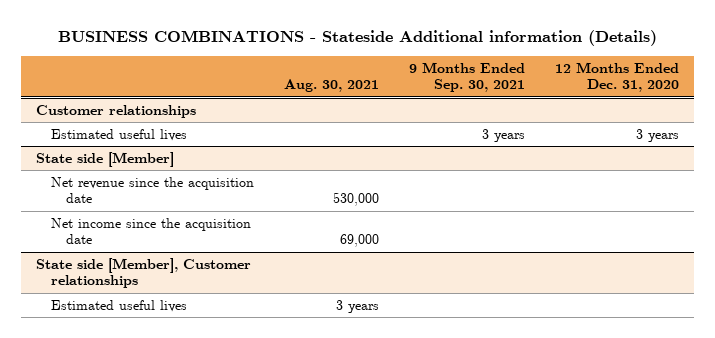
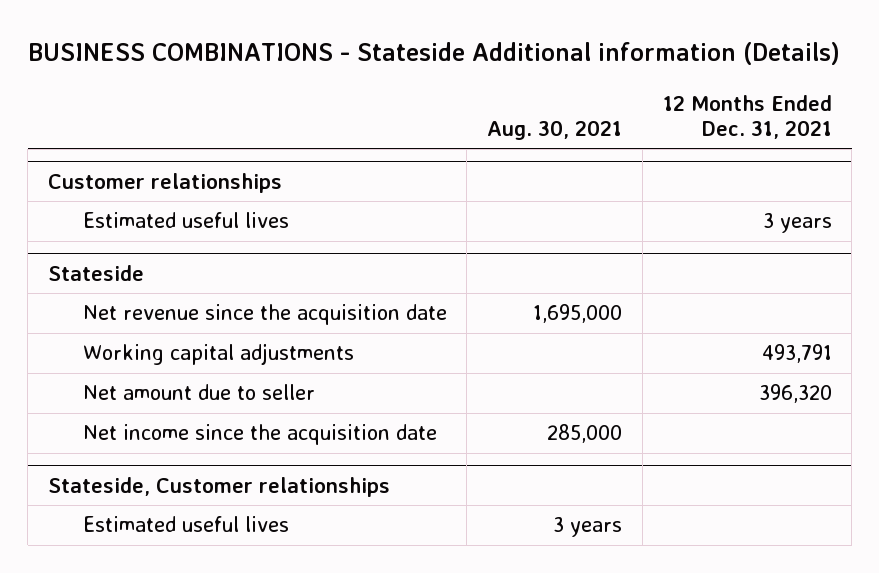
- | Aug. 30, 2021 | 9 Months Ended Sep. 30, 2021 | 12 Months Ended Dec. 31, 2020
+ | Aug. 30, 2021 | 12 Months Ended Dec. 31, 2021
- State side [Member]
- Net revenue since the acquisition date | 530,000 | |
- Net income since the acquisition date | 69,000 | |
- State side [Member], Customer relationships
+ Stateside
+ Net revenue since the acquisition date | 1,695,000 |
+ Working capital adjustments | | 493,791
+ Net amount due to seller | | 396,320
+ Net income since the acquisition date | 285,000 |
+ Stateside, Customer relationships

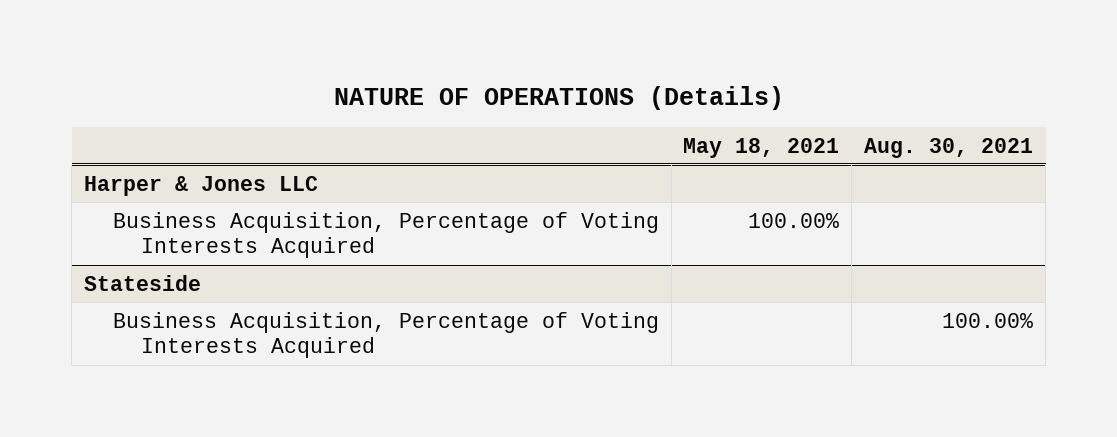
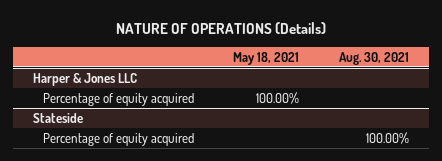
@ Harper & Jones LLC
- Business Acquisition, Percentage of Voting Interests Acquired | 100.00% |
+ Percentage of equity acquired | 100.00% |
@ Stateside
- Business Acquisition, Percentage of Voting Interests Acquired | | 100.00%
+ Percentage of equity acquired | | 100.00%

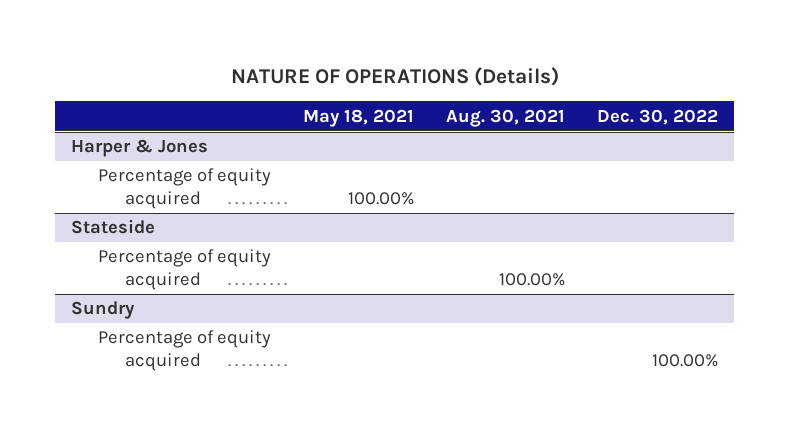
- | May 18, 2021 | Aug. 30, 2021
+ | May 18, 2021 | Aug. 30, 2021 | Dec. 30, 2022
- Harper & Jones LLC
+ Harper & Jones
+ Sundry
+ Percentage of equity acquired | | | 100.00%

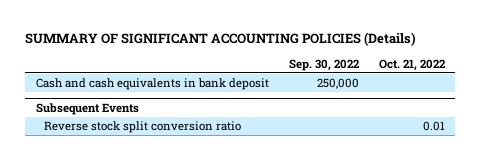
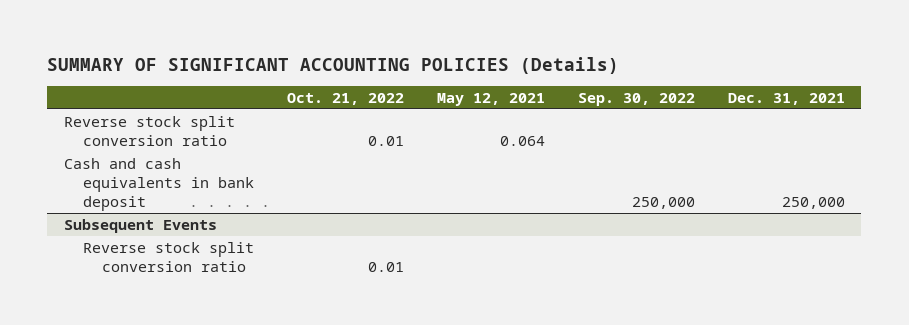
- | Sep. 30, 2022 | Oct. 21, 2022
+ | Oct. 21, 2022 | May 12, 2021 | Sep. 30, 2022 | Dec. 31, 2021
+ Reverse stock split conversion ratio | 0.01 | 0.064 | |

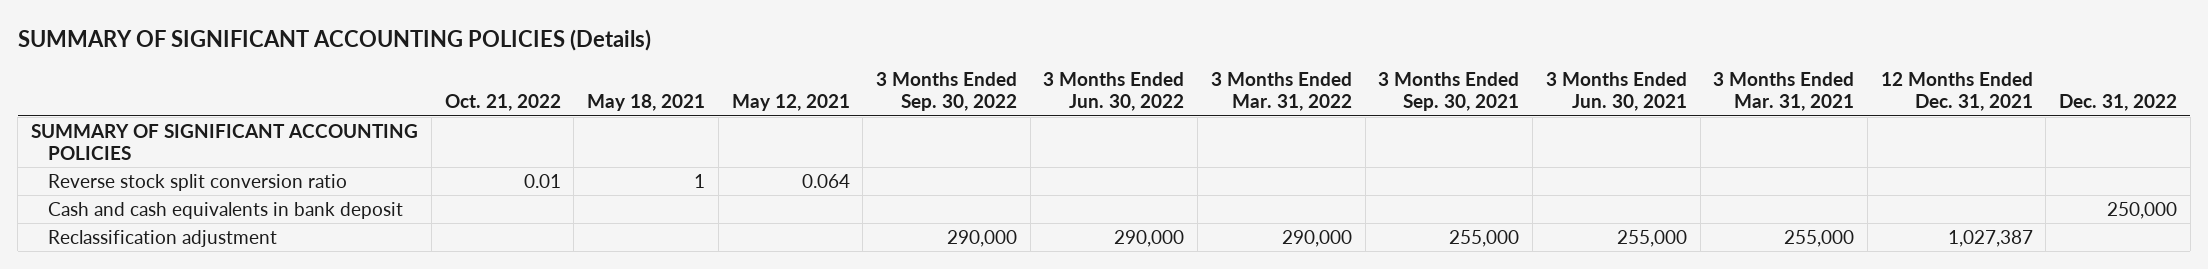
- | Oct. 21, 2022 | May 12, 2021 | Sep. 30, 2022 | Dec. 31, 2021
+ | Oct. 21, 2022 | May 18, 2021 | May 12, 2021 | 3 Months Ended Sep. 30, 2022 | 3 Months Ended Jun. 30, 2022 | 3 Months Ended Mar. 31, 2022 | 3 Months Ended Sep. 30, 2021 | 3 Months Ended Jun. 30, 2021 | 3 Months Ended Mar. 31, 2021 | 12 Months Ended Dec. 31, 2021 | Dec. 31, 2022
+ SUMMARY OF SIGNIFICANT ACCOUNTING POLICIES
- Subsequent Events
- Reverse stock split conversion ratio | 0.01 | | |
+ Reclassification adjustment | | | | 290,000 | 290,000 | 290,000 | 255,000 | 255,000 | 255,000 | 1,027,387 |

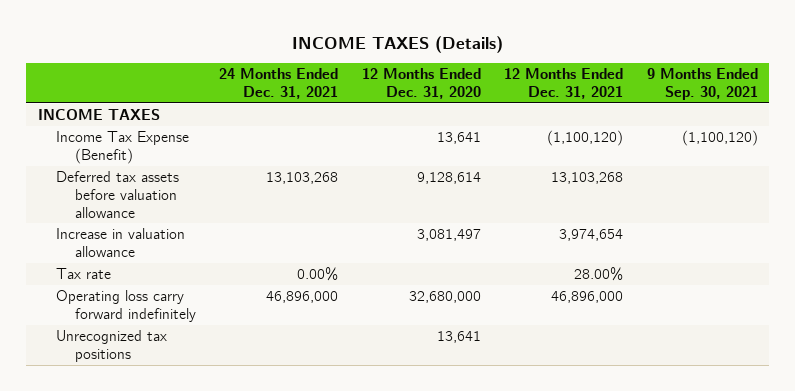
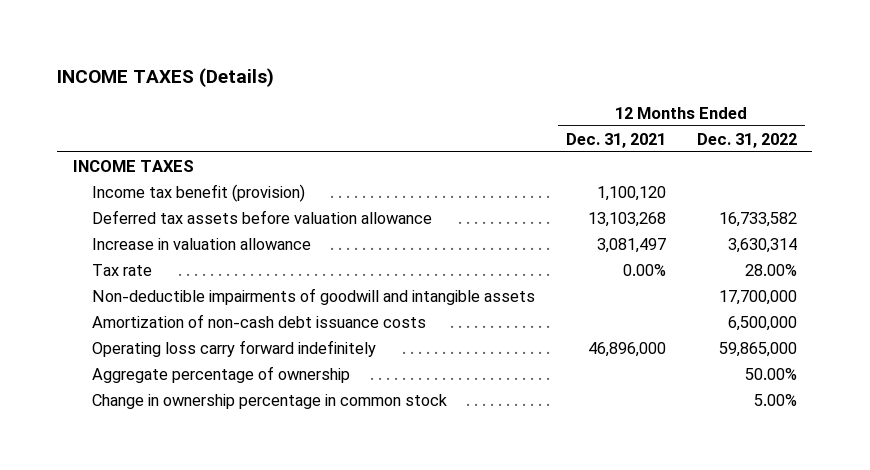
- | 24 Months Ended Dec. 31, 2021 | 12 Months Ended Dec. 31, 2020 | 12 Months Ended Dec. 31, 2021 | 9 Months Ended Sep. 30, 2021
+ | 12 Months Ended Dec. 31, 2021 | 12 Months Ended Dec. 31, 2022
- Income Tax Expense (Benefit) | | 13,641 | (1,100,120) | (1,100,120)
+ Income tax benefit (provision) | 1,100,120 |
- Increase in valuation allowance | | 3,081,497 | 3,974,654 |
- Tax rate | 0.00% | | 28.00% |
+ Increase in valuation allowance | 3,081,497 | 3,630,314
+ Tax rate | 0.00% | 28.00%
+ Non-deductible impairments of goodwill and intangible assets | | 17,700,000
+ Amortization of non-cash debt issuance costs | | 6,500,000
- Unrecognized tax positions | | 13,641 | |
+ Aggregate percentage of ownership | | 50.00%
+ Change in ownership percentage in common stock | | 5.00%

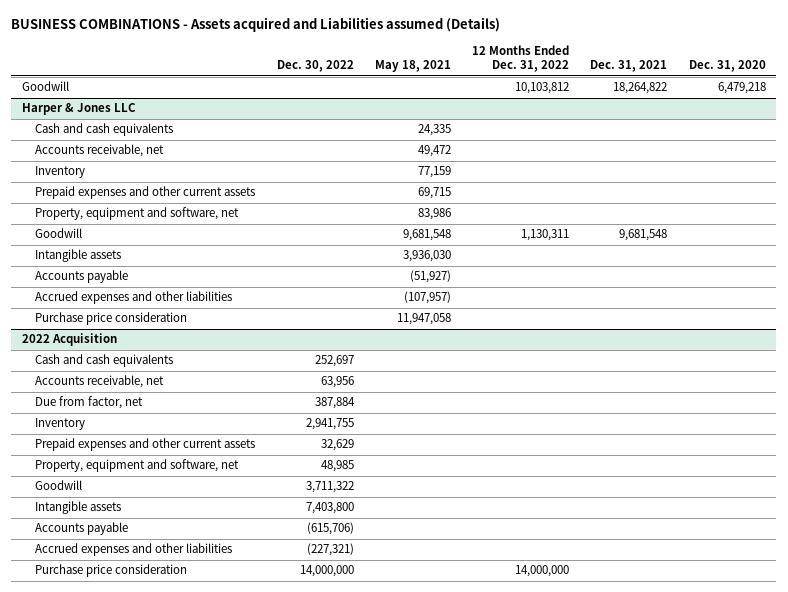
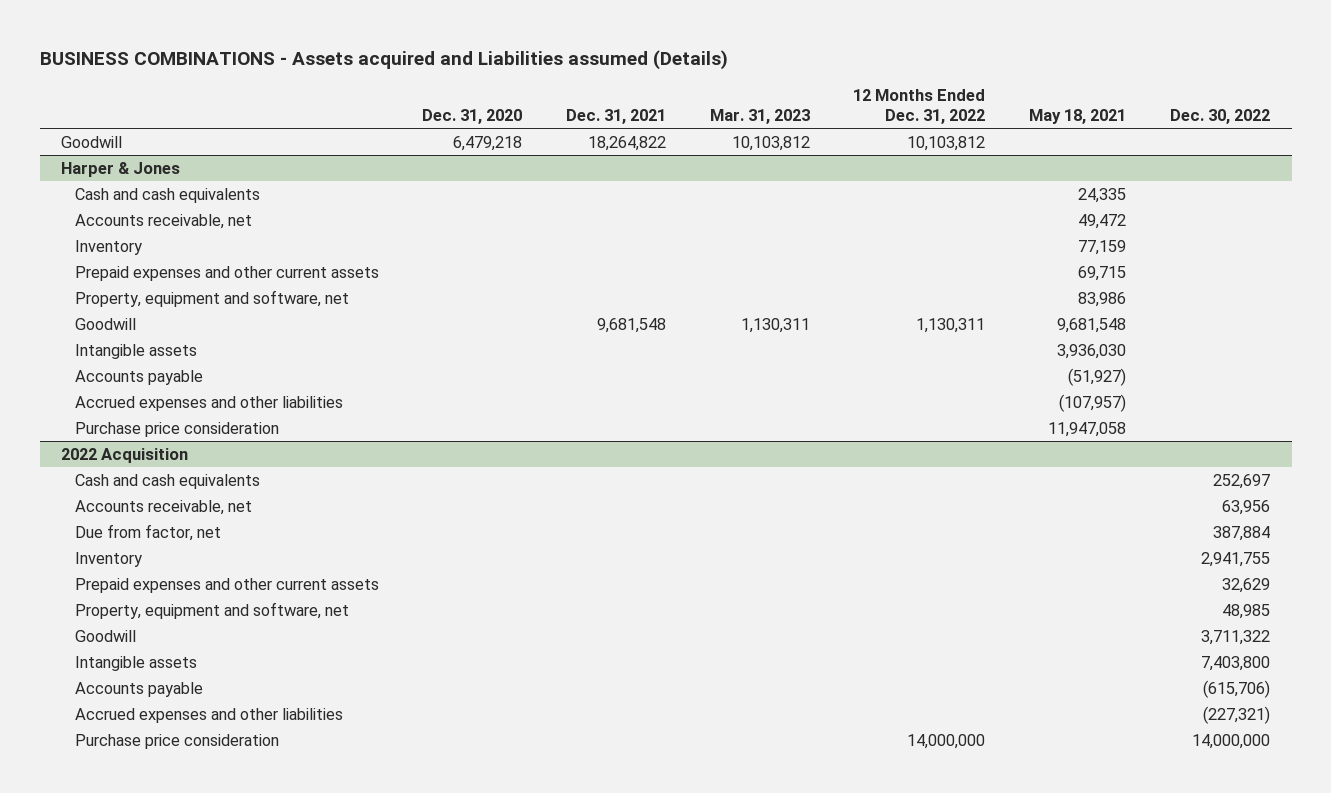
- | Dec. 30, 2022 | May 18, 2021 | 12 Months Ended Dec. 31, 2022 | Dec. 31, 2021 | Dec. 31, 2020
+ | Dec. 31, 2020 | Dec. 31, 2021 | Mar. 31, 2023 | 12 Months Ended Dec. 31, 2022 | May 18, 2021 | Dec. 30, 2022
- Harper & Jones LLC
+ Harper & Jones

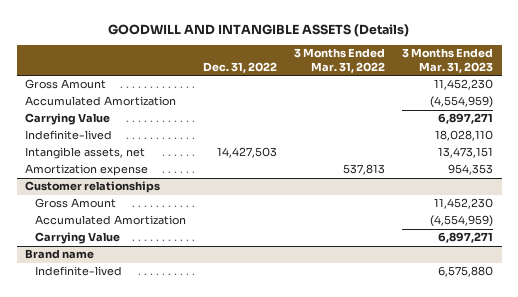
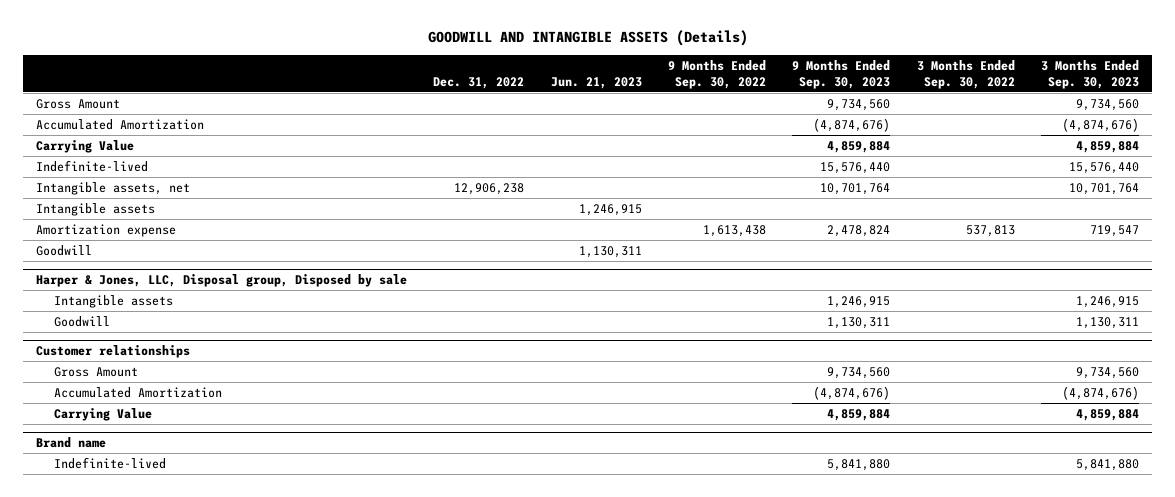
- | Dec. 31, 2022 | 3 Months Ended Mar. 31, 2022 | 3 Months Ended Mar. 31, 2023
+ | Dec. 31, 2022 | Jun. 21, 2023 | 9 Months Ended Sep. 30, 2022 | 9 Months Ended Sep. 30, 2023 | 3 Months Ended Sep. 30, 2022 | 3 Months Ended Sep. 30, 2023
- Intangible assets, net | 14,427,503 | | 13,473,151
+ Intangible assets, net | 12,906,238 | | | 10,701,764 | | 10,701,764
+ Intangible assets | | 1,246,915 | | | |
+ Goodwill | | 1,130,311 | | | |
+ Harper & Jones, LLC, Disposal group, Disposed by sale
+ Intangible assets | | | | 1,246,915 | | 1,246,915
+ Goodwill | | | | 1,130,311 | | 1,130,311

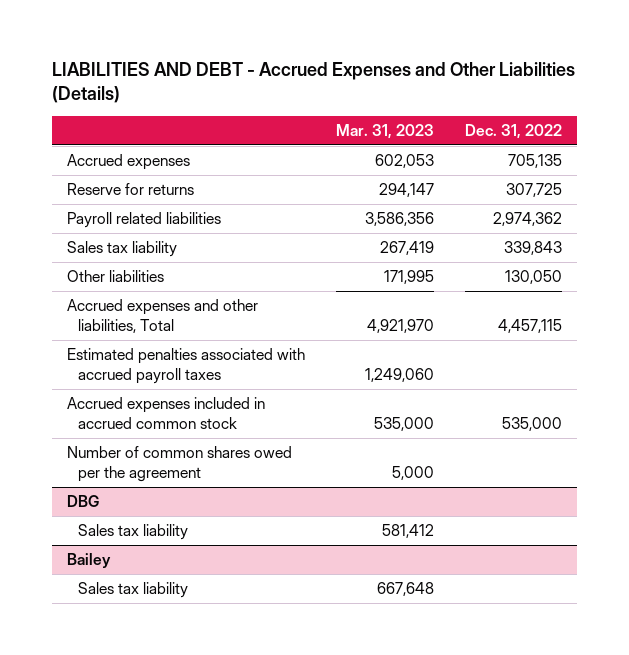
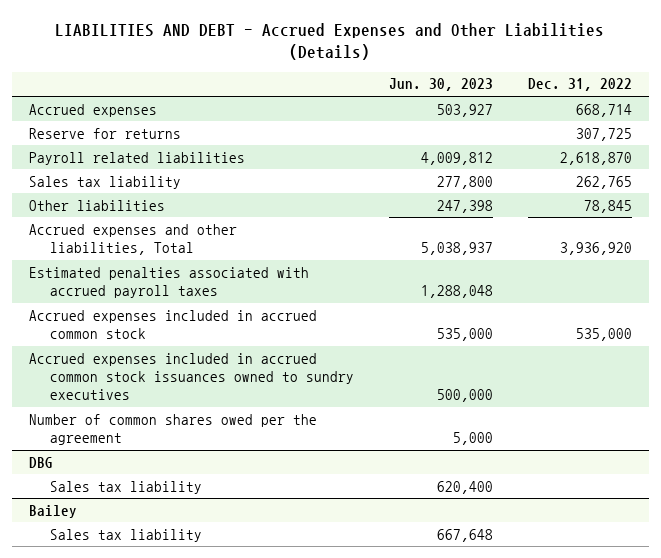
- | Mar. 31, 2023 | Dec. 31, 2022
+ | Jun. 30, 2023 | Dec. 31, 2022
- Accrued expenses | 602,053 | 705,135
+ Accrued expenses | 503,927 | 668,714
- Payroll related liabilities | 3,586,356 | 2,974,362
- Sales tax liability | 267,419 | 339,843
- Other liabilities | 171,995 | 130,050
- Accrued expenses and other liabilities, Total | 4,921,970 | 4,457,115
+ Payroll related liabilities | 4,009,812 | 2,618,870
+ Sales tax liability | 277,800 | 262,765
+ Other liabilities | 247,398 | 78,845
+ Accrued expenses and other liabilities, Total | 5,038,937 | 3,936,920
+ Accrued expenses included in accrued common stock issuances owned to sundry executives | 500,000 |

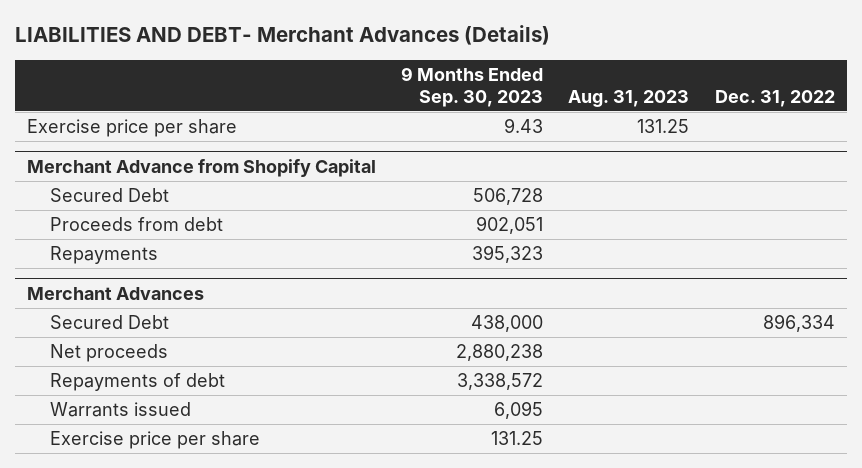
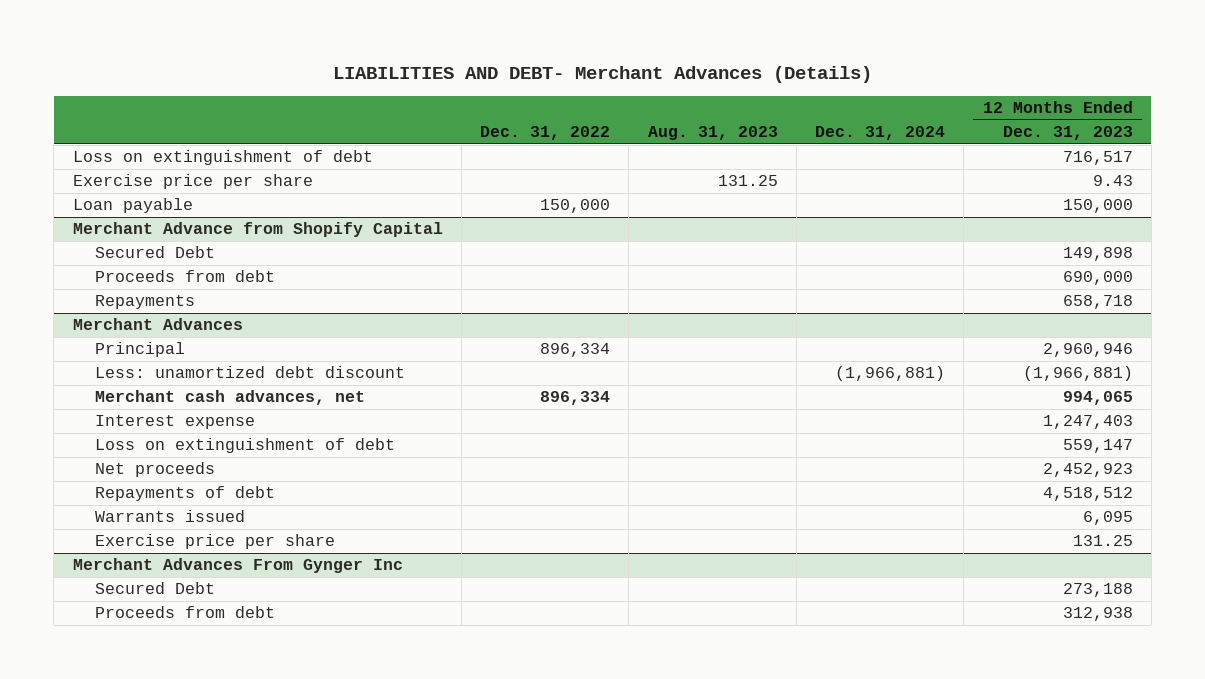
- | 9 Months Ended Sep. 30, 2023 | Aug. 31, 2023 | Dec. 31, 2022
+ | Dec. 31, 2022 | Aug. 31, 2023 | Dec. 31, 2024 | 12 Months Ended Dec. 31, 2023
+ Loss on extinguishment of debt | | | | 716,517
+ Loan payable | 150,000 | | | 150,000
@ Merchant Advances
- Secured Debt | 438,000 | | 896,334
+ Principal | 896,334 | | | 2,960,946
+ Less: unamortized debt discount | | | (1,966,881) | (1,966,881)
+ Merchant cash advances, net | 896,334 | | | 994,065
+ Interest expense | | | | 1,247,403
+ Loss on extinguishment of debt | | | | 559,147
+ Merchant Advances From Gynger Inc
+ Secured Debt | | | | 273,188
+ Proceeds from debt | | | | 312,938

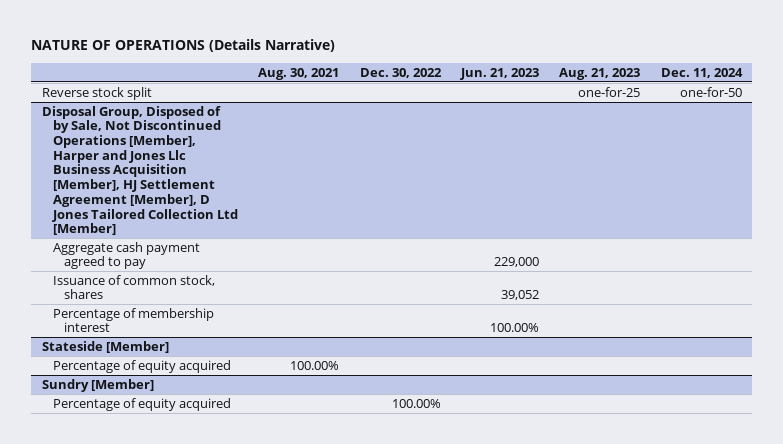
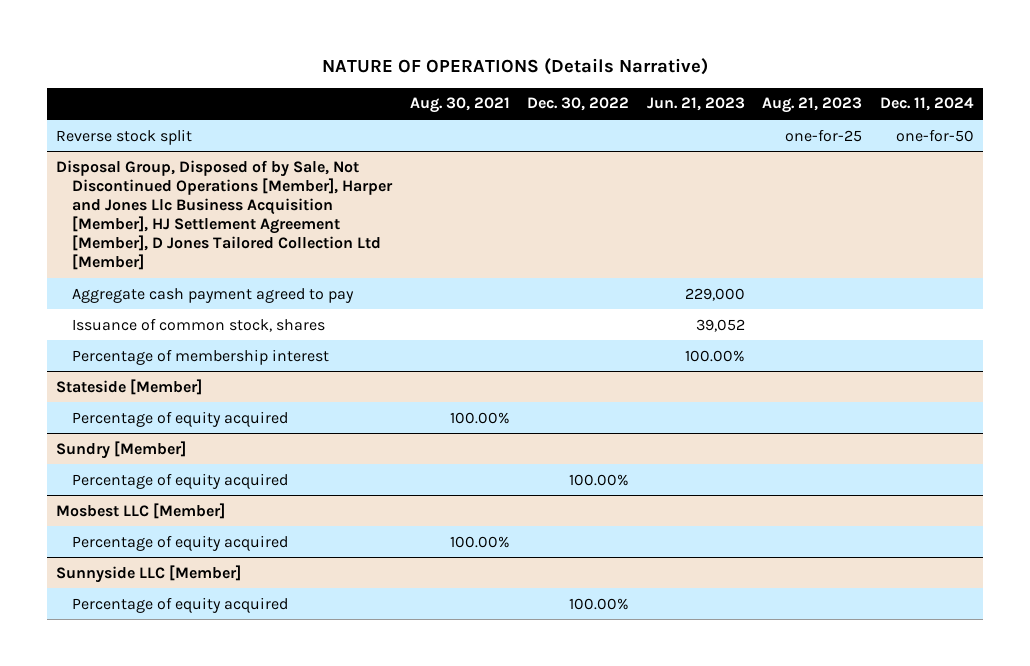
+ Mosbest LLC [Member]
+ Percentage of equity acquired | 100.00% | | | |
+ Sunnyside LLC [Member]
+ Percentage of equity acquired | | 100.00% | | |

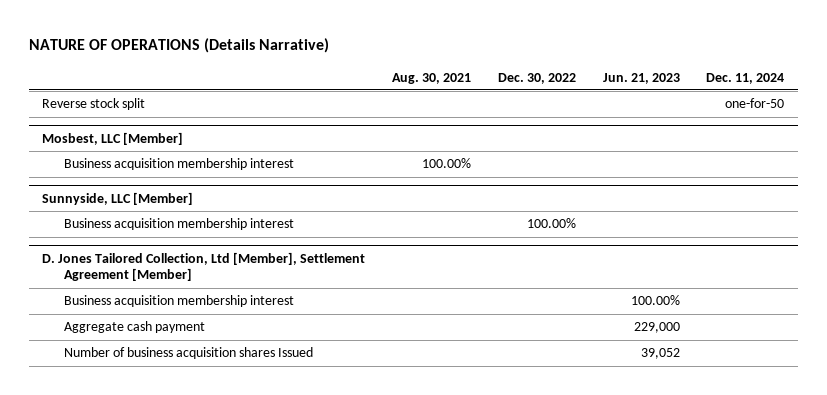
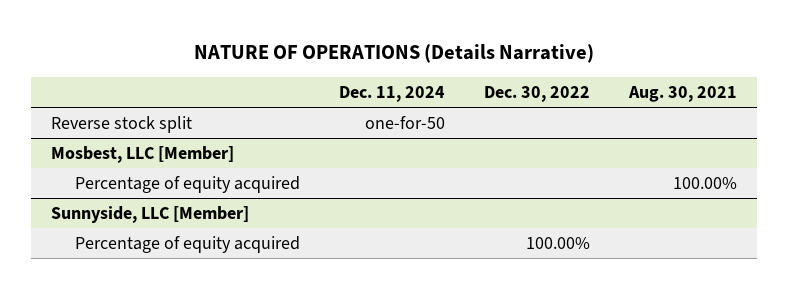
- | Aug. 30, 2021 | Dec. 30, 2022 | Jun. 21, 2023 | Dec. 11, 2024
+ | Dec. 11, 2024 | Dec. 30, 2022 | Aug. 30, 2021
@ Mosbest, LLC [Member]
- Business acquisition membership interest | 100.00% | | |
+ Percentage of equity acquired | | | 100.00%
@ Sunnyside, LLC [Member]
- Business acquisition membership interest | | 100.00% | |
- D. Jones Tailored Collection, Ltd [Member], Settlement Agreement [Member]
- Business acquisition membership interest | | | 100.00% |
- Aggregate cash payment | | | 229,000 |
- Number of business acquisition shares Issued | | | 39,052 |
@ Sunnyside, LLC [Member]
+ Percentage of equity acquired | | 100.00% |

